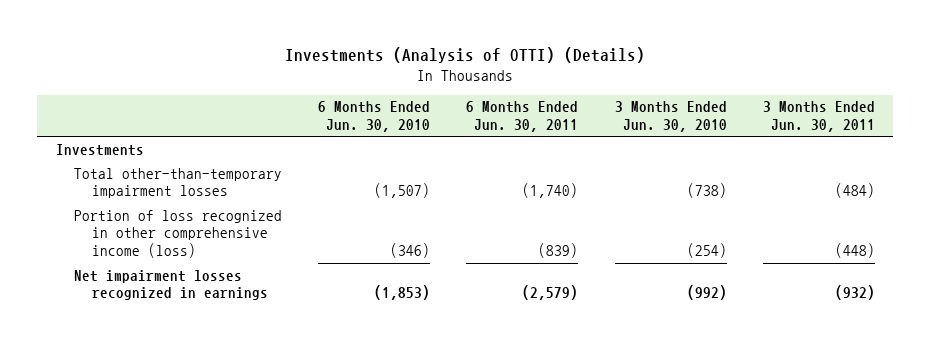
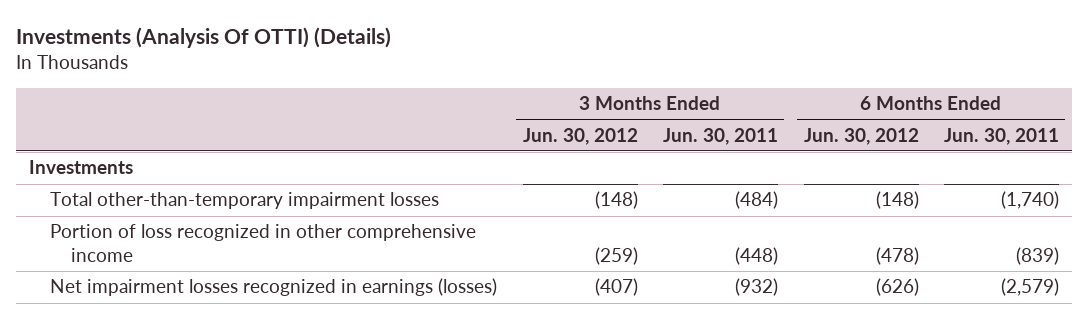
- Investments (Analysis of OTTI) (Details)
+ Investments (Analysis Of OTTI) (Details)
- | 6 Months Ended Jun. 30, 2010 | 6 Months Ended Jun. 30, 2011 | 3 Months Ended Jun. 30, 2010 | 3 Months Ended Jun. 30, 2011
+ | 3 Months Ended Jun. 30, 2012 | 3 Months Ended Jun. 30, 2011 | 6 Months Ended Jun. 30, 2012 | 6 Months Ended Jun. 30, 2011
- Portion of loss recognized in other comprehensive income (loss) | (346) | (839) | (254) | (448)
- Net impairment losses recognized in earnings | (1,853) | (2,579) | (992) | (932)
+ Portion of loss recognized in other comprehensive income | (259) | (448) | (478) | (839)
+ Net impairment losses recognized in earnings (losses) | (407) | (932) | (626) | (2,579)

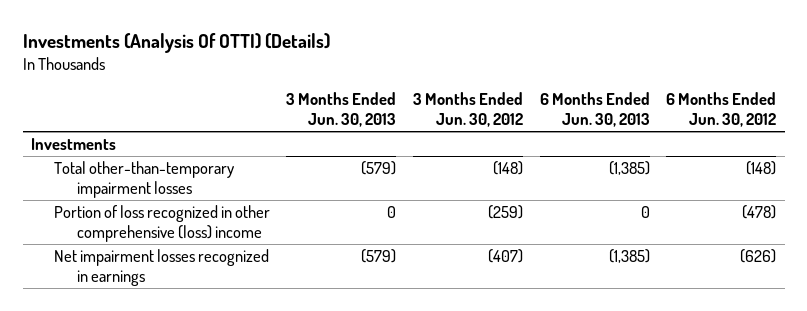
- | 3 Months Ended Jun. 30, 2012 | 3 Months Ended Jun. 30, 2011 | 6 Months Ended Jun. 30, 2012 | 6 Months Ended Jun. 30, 2011
+ | 3 Months Ended Jun. 30, 2013 | 3 Months Ended Jun. 30, 2012 | 6 Months Ended Jun. 30, 2013 | 6 Months Ended Jun. 30, 2012
- Portion of loss recognized in other comprehensive income | (259) | (448) | (478) | (839)
- Net impairment losses recognized in earnings (losses) | (407) | (932) | (626) | (2,579)
+ Portion of loss recognized in other comprehensive (loss) income | 0 | (259) | 0 | (478)
+ Net impairment losses recognized in earnings | (579) | (407) | (1,385) | (626)

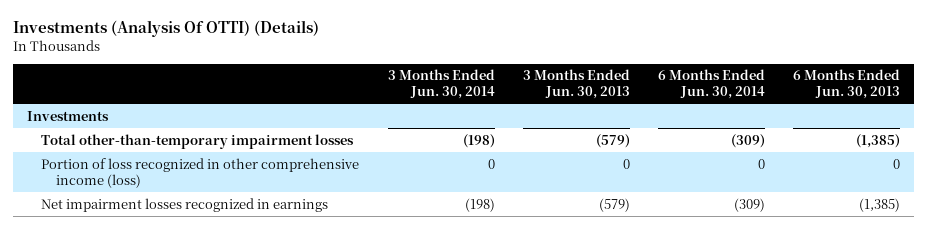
- | 3 Months Ended Jun. 30, 2013 | 3 Months Ended Jun. 30, 2012 | 6 Months Ended Jun. 30, 2013 | 6 Months Ended Jun. 30, 2012
+ | 3 Months Ended Jun. 30, 2014 | 3 Months Ended Jun. 30, 2013 | 6 Months Ended Jun. 30, 2014 | 6 Months Ended Jun. 30, 2013
- Portion of loss recognized in other comprehensive (loss) income | 0 | (259) | 0 | (478)
+ Portion of loss recognized in other comprehensive income (loss) | 0 | 0 | 0 | 0

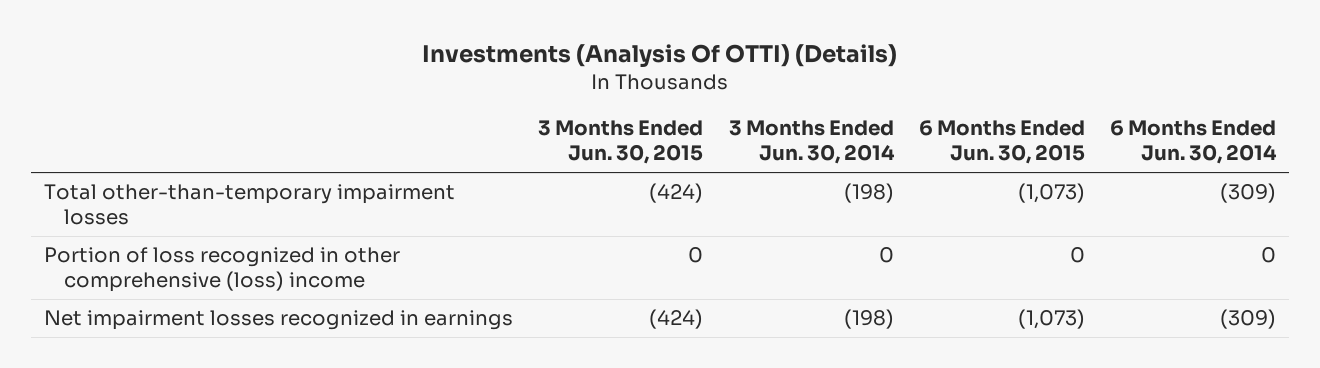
- | 3 Months Ended Jun. 30, 2014 | 3 Months Ended Jun. 30, 2013 | 6 Months Ended Jun. 30, 2014 | 6 Months Ended Jun. 30, 2013
+ | 3 Months Ended Jun. 30, 2015 | 3 Months Ended Jun. 30, 2014 | 6 Months Ended Jun. 30, 2015 | 6 Months Ended Jun. 30, 2014
- Investments
- Portion of loss recognized in other comprehensive income (loss) | 0 | 0 | 0 | 0
+ Portion of loss recognized in other comprehensive (loss) income | 0 | 0 | 0 | 0

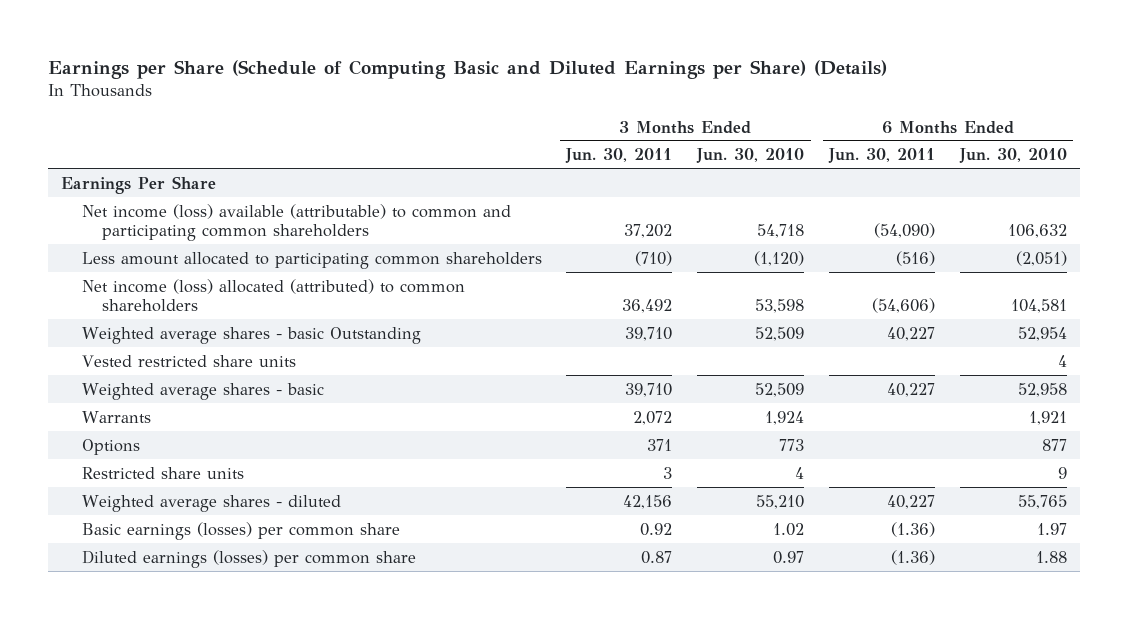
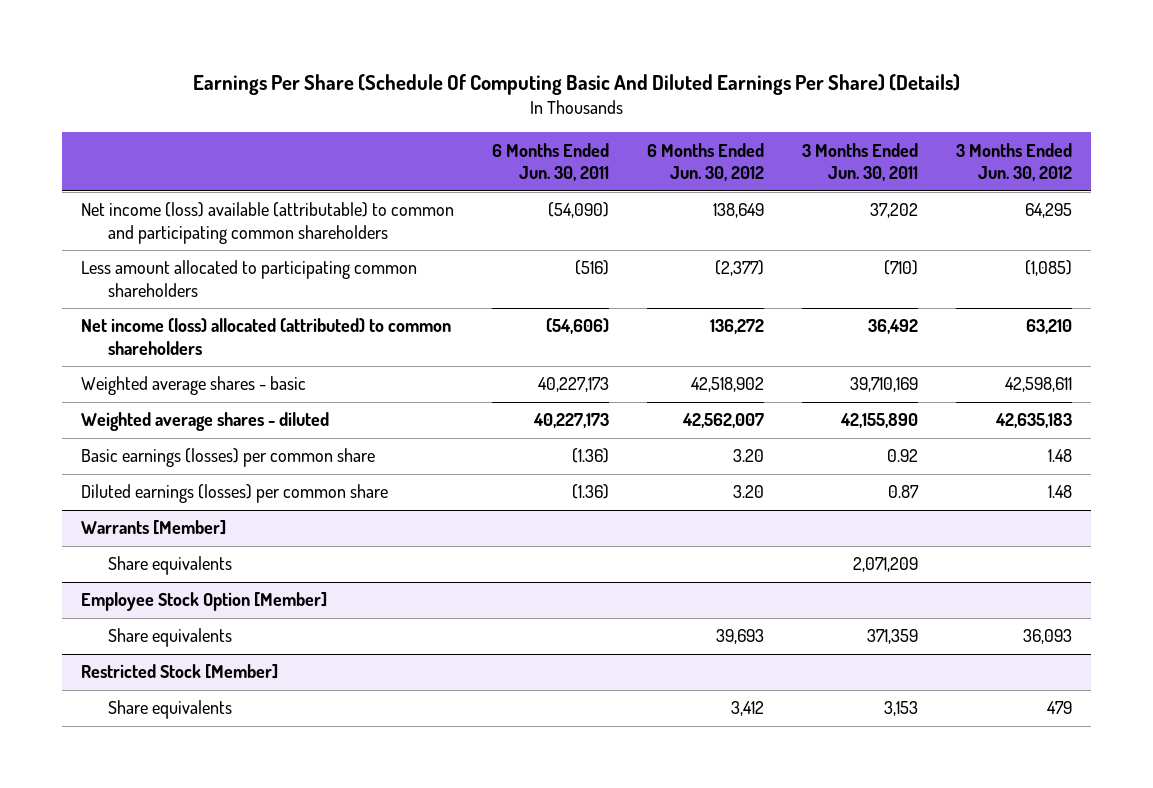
- Earnings per Share (Schedule of Computing Basic and Diluted Earnings per Share) (Details)
+ Earnings Per Share (Schedule Of Computing Basic And Diluted Earnings Per Share) (Details)
- | 3 Months Ended Jun. 30, 2011 | 3 Months Ended Jun. 30, 2010 | 6 Months Ended Jun. 30, 2011 | 6 Months Ended Jun. 30, 2010
+ | 6 Months Ended Jun. 30, 2011 | 6 Months Ended Jun. 30, 2012 | 3 Months Ended Jun. 30, 2011 | 3 Months Ended Jun. 30, 2012
- Earnings Per Share
- Weighted average shares - basic Outstanding | 39,710 | 52,509 | 40,227 | 52,954
- Vested restricted share units | | | | 4
- Weighted average shares - basic | 39,710 | 52,509 | 40,227 | 52,958
- Warrants | 2,072 | 1,924 | | 1,921
- Options | 371 | 773 | | 877
- Restricted share units | 3 | 4 | | 9
- Weighted average shares - diluted | 42,156 | 55,210 | 40,227 | 55,765
+ Weighted average shares - basic | 40,227,173 | 42,518,902 | 39,710,169 | 42,598,611
+ Weighted average shares - diluted | 40,227,173 | 42,562,007 | 42,155,890 | 42,635,183
+ Warrants [Member]
+ Share equivalents | | | 2,071,209 |
+ Employee Stock Option [Member]
+ Share equivalents | | 39,693 | 371,359 | 36,093
+ Restricted Stock [Member]
+ Share equivalents | | 3,412 | 3,153 | 479

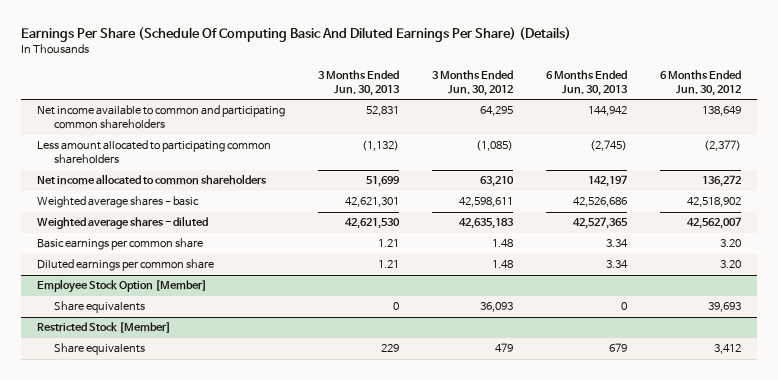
- | 6 Months Ended Jun. 30, 2011 | 6 Months Ended Jun. 30, 2012 | 3 Months Ended Jun. 30, 2011 | 3 Months Ended Jun. 30, 2012
+ | 3 Months Ended Jun. 30, 2013 | 3 Months Ended Jun. 30, 2012 | 6 Months Ended Jun. 30, 2013 | 6 Months Ended Jun. 30, 2012
- Net income (loss) available (attributable) to common and participating common shareholders | (54,090) | 138,649 | 37,202 | 64,295
+ Net income available to common and participating common shareholders | 52,831 | 64,295 | 144,942 | 138,649
- Net income (loss) allocated (attributed) to common shareholders | (54,606) | 136,272 | 36,492 | 63,210
+ Net income allocated to common shareholders | 51,699 | 63,210 | 142,197 | 136,272
- Basic earnings (losses) per common share | (1.36) | 3.20 | 0.92 | 1.48
- Diluted earnings (losses) per common share | (1.36) | 3.20 | 0.87 | 1.48
- Warrants [Member]
- Share equivalents | | | 2,071,209 |
+ Basic earnings per common share | 1.21 | 1.48 | 3.34 | 3.20
+ Diluted earnings per common share | 1.21 | 1.48 | 3.34 | 3.20

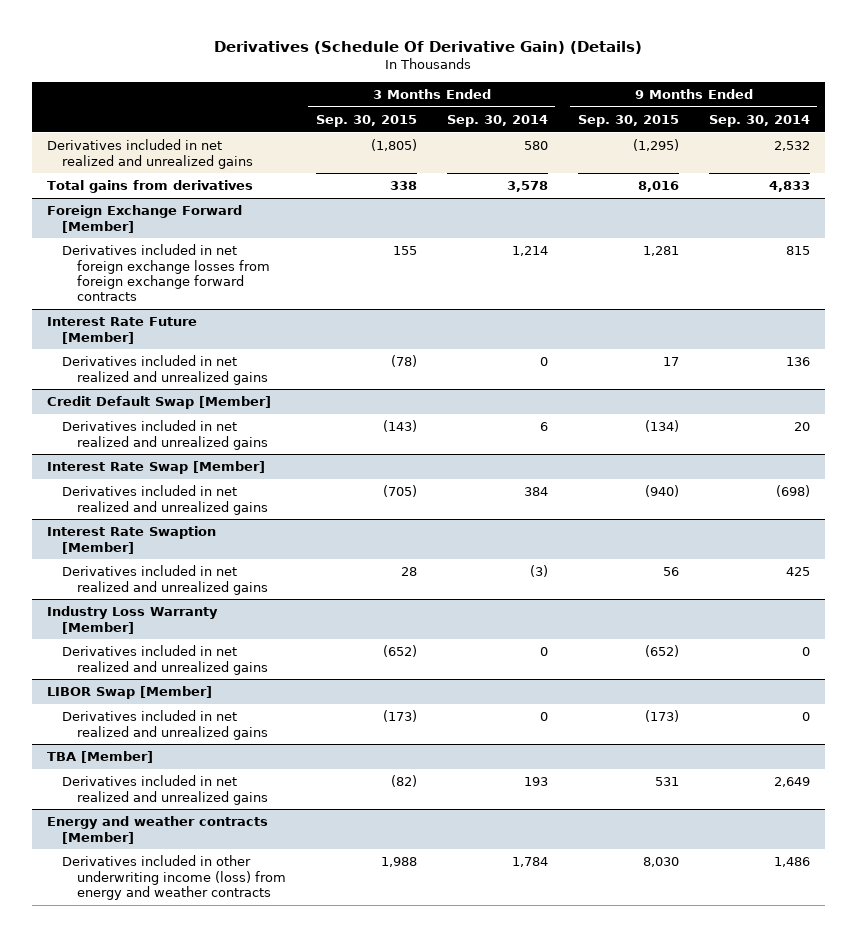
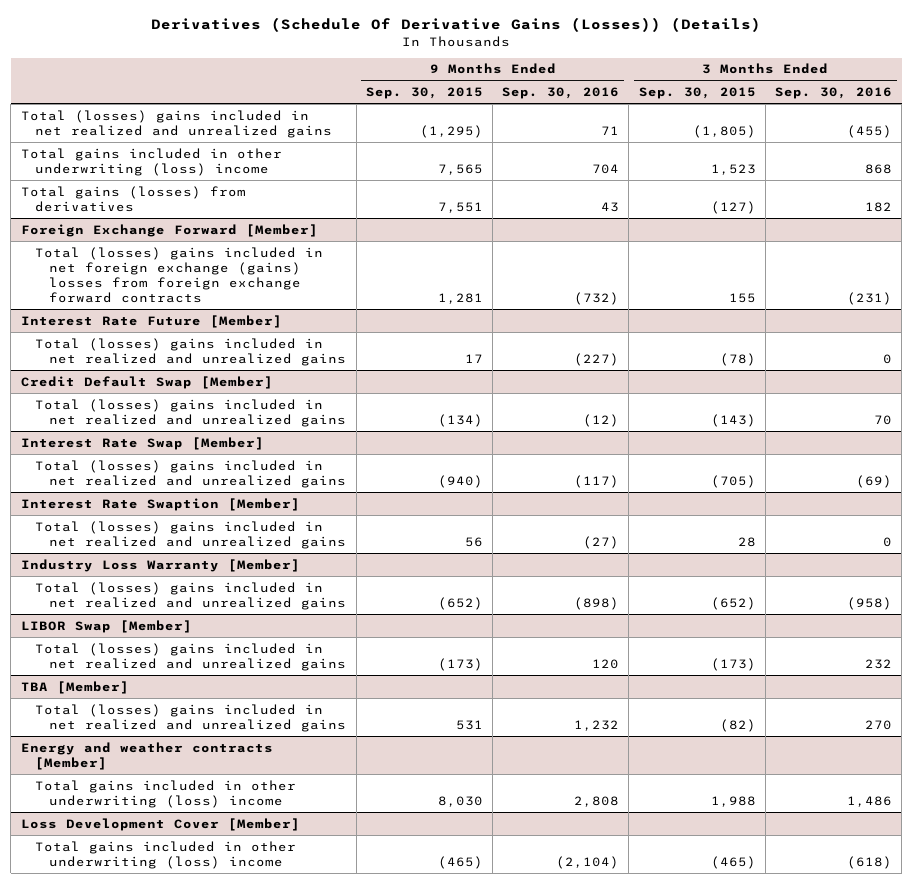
- Derivatives (Schedule Of Derivative Gain) (Details)
+ Derivatives (Schedule Of Derivative Gains (Losses)) (Details)
- | 3 Months Ended Sep. 30, 2015 | 3 Months Ended Sep. 30, 2014 | 9 Months Ended Sep. 30, 2015 | 9 Months Ended Sep. 30, 2014
+ | 9 Months Ended Sep. 30, 2015 | 9 Months Ended Sep. 30, 2016 | 3 Months Ended Sep. 30, 2015 | 3 Months Ended Sep. 30, 2016
- Derivatives included in net realized and unrealized gains | (1,805) | 580 | (1,295) | 2,532
- Total gains from derivatives | 338 | 3,578 | 8,016 | 4,833
+ Total (losses) gains included in net realized and unrealized gains | (1,295) | 71 | (1,805) | (455)
+ Total gains included in other underwriting (loss) income | 7,565 | 704 | 1,523 | 868
+ Total gains (losses) from derivatives | 7,551 | 43 | (127) | 182
@ Foreign Exchange Forward [Member]
- Derivatives included in net foreign exchange losses from foreign exchange forward contracts | 155 | 1,214 | 1,281 | 815
+ Total (losses) gains included in net foreign exchange (gains) losses from foreign exchange forward contracts | 1,281 | (732) | 155 | (231)
@ Interest Rate Future [Member]
- Derivatives included in net realized and unrealized gains | (78) | 0 | 17 | 136
+ Total (losses) gains included in net realized and unrealized gains | 17 | (227) | (78) | 0
@ Credit Default Swap [Member]
- Derivatives included in net realized and unrealized gains | (143) | 6 | (134) | 20
+ Total (losses) gains included in net realized and unrealized gains | (134) | (12) | (143) | 70
@ Interest Rate Swap [Member]
- Derivatives included in net realized and unrealized gains | (705) | 384 | (940) | (698)
+ Total (losses) gains included in net realized and unrealized gains | (940) | (117) | (705) | (69)
@ Interest Rate Swaption [Member]
- Derivatives included in net realized and unrealized gains | 28 | (3) | 56 | 425
+ Total (losses) gains included in net realized and unrealized gains | 56 | (27) | 28 | 0
@ Industry Loss Warranty [Member]
- Derivatives included in net realized and unrealized gains | (652) | 0 | (652) | 0
+ Total (losses) gains included in net realized and unrealized gains | (652) | (898) | (652) | (958)
@ LIBOR Swap [Member]
- Derivatives included in net realized and unrealized gains | (173) | 0 | (173) | 0
+ Total (losses) gains included in net realized and unrealized gains | (173) | 120 | (173) | 232
@ TBA [Member]
- Derivatives included in net realized and unrealized gains | (82) | 193 | 531 | 2,649
+ Total (losses) gains included in net realized and unrealized gains | 531 | 1,232 | (82) | 270
@ Energy and weather contracts [Member]
- Derivatives included in other underwriting income (loss) from energy and weather contracts | 1,988 | 1,784 | 8,030 | 1,486
+ Total gains included in other underwriting (loss) income | 8,030 | 2,808 | 1,988 | 1,486
+ Loss Development Cover [Member]
+ Total gains included in other underwriting (loss) income | (465) | (2,104) | (465) | (618)

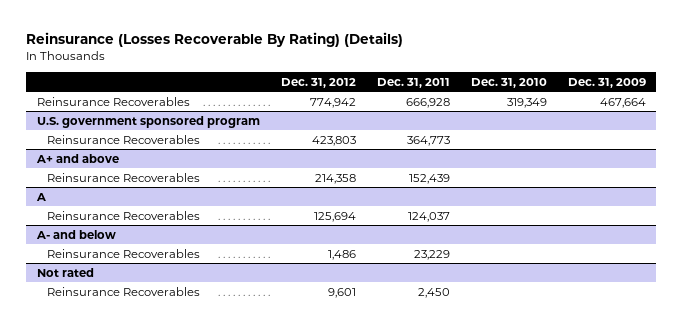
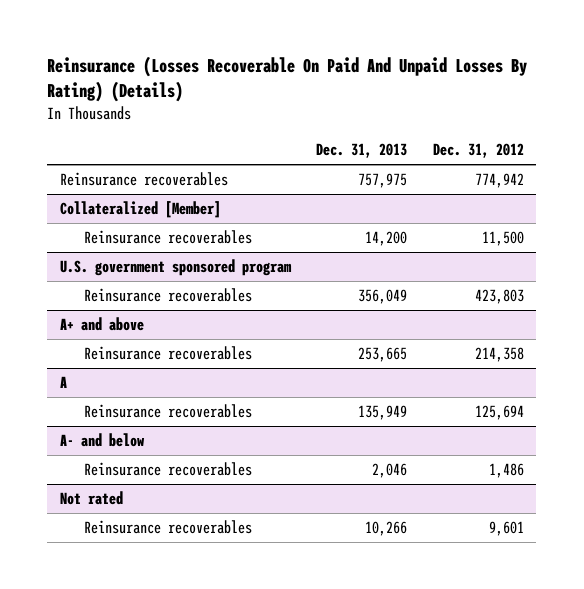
- Reinsurance (Losses Recoverable By Rating) (Details)
+ Reinsurance (Losses Recoverable On Paid And Unpaid Losses By Rating) (Details)
- | Dec. 31, 2012 | Dec. 31, 2011 | Dec. 31, 2010 | Dec. 31, 2009
+ | Dec. 31, 2013 | Dec. 31, 2012
- Reinsurance Recoverables | 774,942 | 666,928 | 319,349 | 467,664
+ Reinsurance recoverables | 757,975 | 774,942
+ Collateralized [Member]
+ Reinsurance recoverables | 14,200 | 11,500
@ U.S. government sponsored program
- Reinsurance Recoverables | 423,803 | 364,773 | |
+ Reinsurance recoverables | 356,049 | 423,803
@ A+ and above
- Reinsurance Recoverables | 214,358 | 152,439 | |
+ Reinsurance recoverables | 253,665 | 214,358
@ A
- Reinsurance Recoverables | 125,694 | 124,037 | |
+ Reinsurance recoverables | 135,949 | 125,694
@ A- and below
- Reinsurance Recoverables | 1,486 | 23,229 | |
+ Reinsurance recoverables | 2,046 | 1,486
@ Not rated
- Reinsurance Recoverables | 9,601 | 2,450 | |
+ Reinsurance recoverables | 10,266 | 9,601

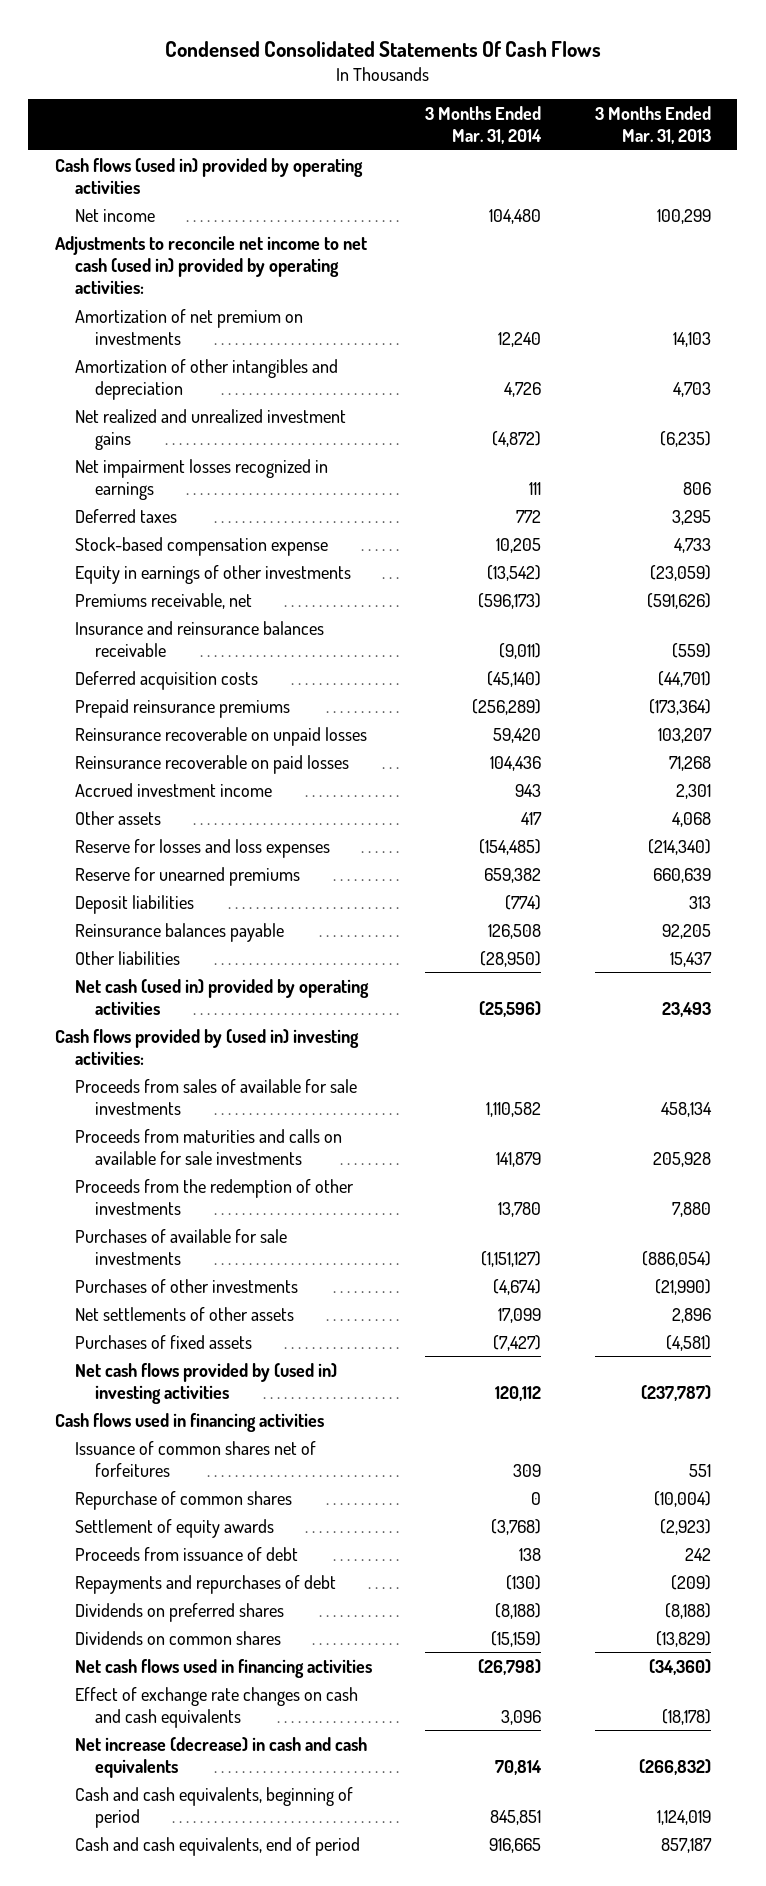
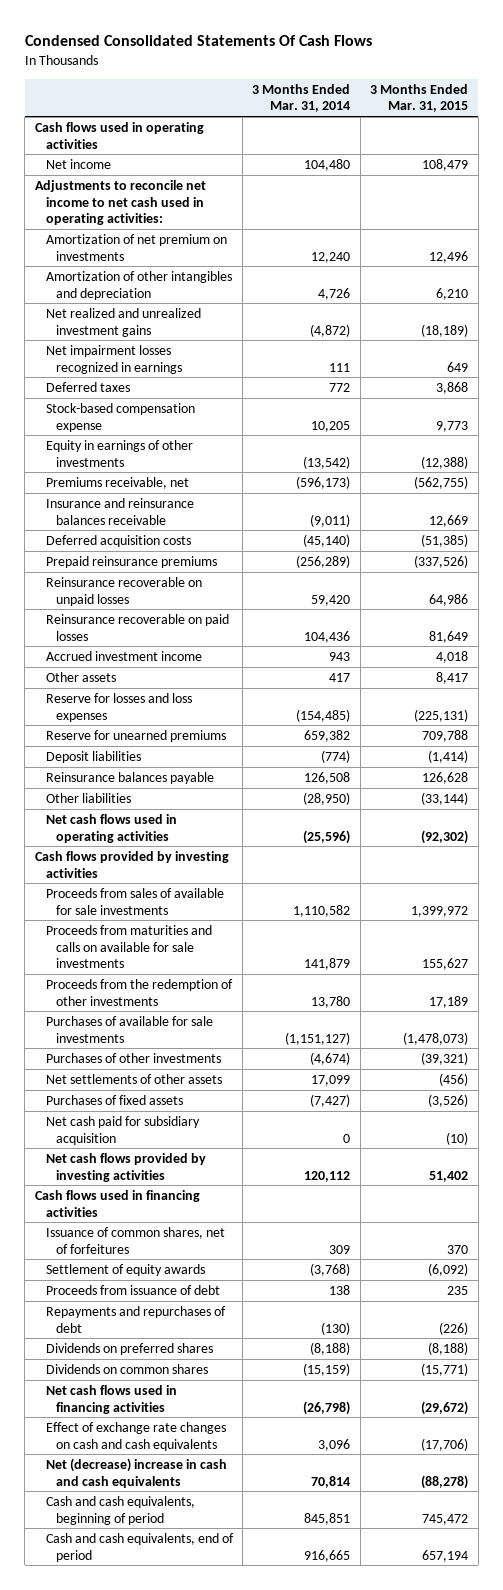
- | 3 Months Ended Mar. 31, 2014 | 3 Months Ended Mar. 31, 2013
+ | 3 Months Ended Mar. 31, 2014 | 3 Months Ended Mar. 31, 2015
- Cash flows (used in) provided by operating activities
+ Cash flows used in operating activities
- Adjustments to reconcile net income to net cash (used in) provided by operating activities:
+ Adjustments to reconcile net income to net cash used in operating activities:
- Net cash (used in) provided by operating activities | (25,596) | 23,493
- Cash flows provided by (used in) investing activities:
+ Net cash flows used in operating activities | (25,596) | (92,302)
+ Cash flows provided by investing activities
- Net cash flows provided by (used in) investing activities | 120,112 | (237,787)
+ Net cash paid for subsidiary acquisition | 0 | (10)
+ Net cash flows provided by investing activities | 120,112 | 51,402
- Issuance of common shares net of forfeitures | 309 | 551
- Repurchase of common shares | 0 | (10,004)
+ Issuance of common shares, net of forfeitures | 309 | 370
- Net increase (decrease) in cash and cash equivalents | 70,814 | (266,832)
+ Net (decrease) increase in cash and cash equivalents | 70,814 | (88,278)

